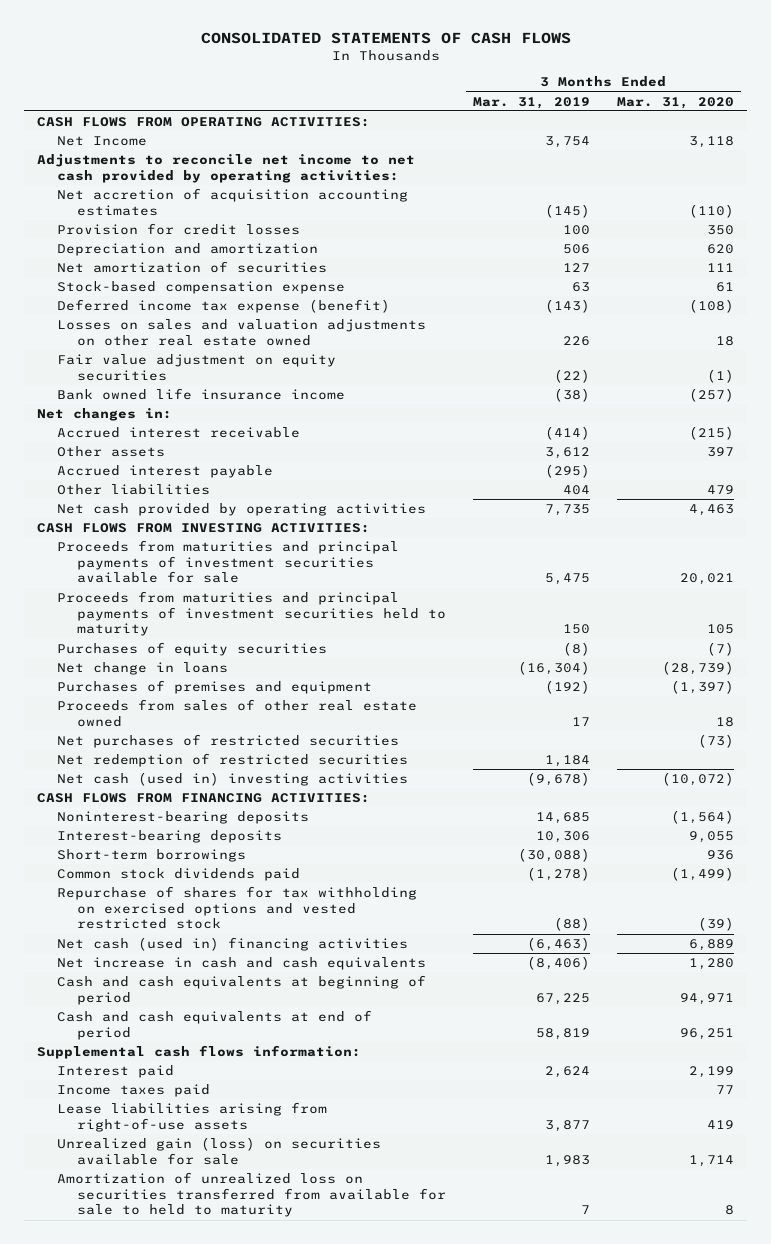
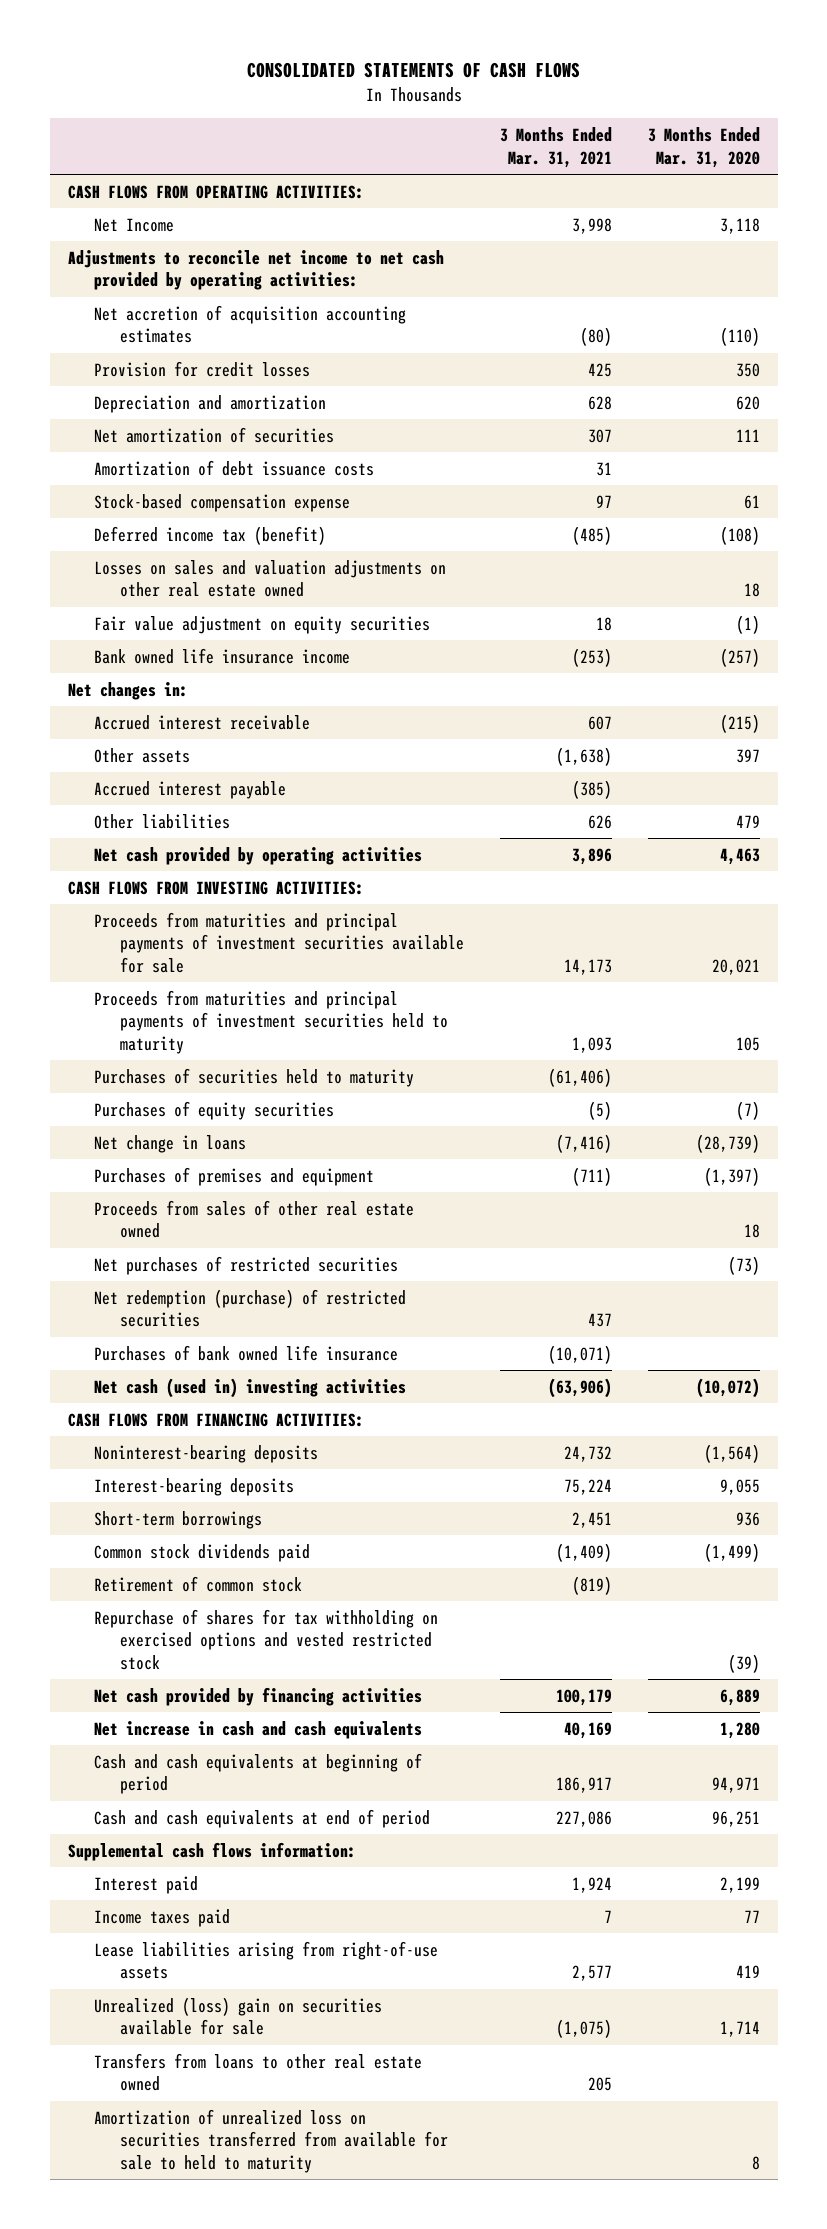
- | 3 Months Ended Mar. 31, 2019 | 3 Months Ended Mar. 31, 2020
+ | 3 Months Ended Mar. 31, 2021 | 3 Months Ended Mar. 31, 2020
+ Amortization of debt issuance costs | 31 |
- Deferred income tax expense (benefit) | (143) | (108)
+ Deferred income tax (benefit) | (485) | (108)
+ Purchases of securities held to maturity | (61,406) |
- Net redemption of restricted securities | 1,184 |
+ Net redemption (purchase) of restricted securities | 437 |
+ Purchases of bank owned life insurance | (10,071) |
+ Retirement of common stock | (819) |
- Net cash (used in) financing activities | (6,463) | 6,889
+ Net cash provided by financing activities | 100,179 | 6,889
- Unrealized gain (loss) on securities available for sale | 1,983 | 1,714
+ Unrealized (loss) gain on securities available for sale | (1,075) | 1,714
+ Transfers from loans to other real estate owned | 205 |

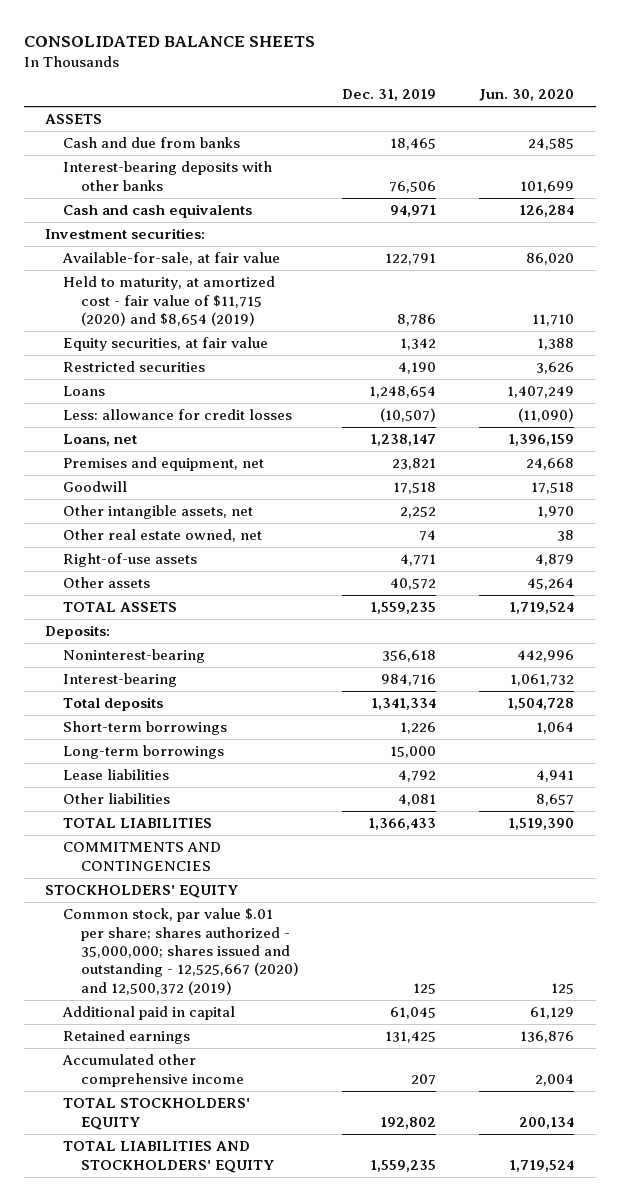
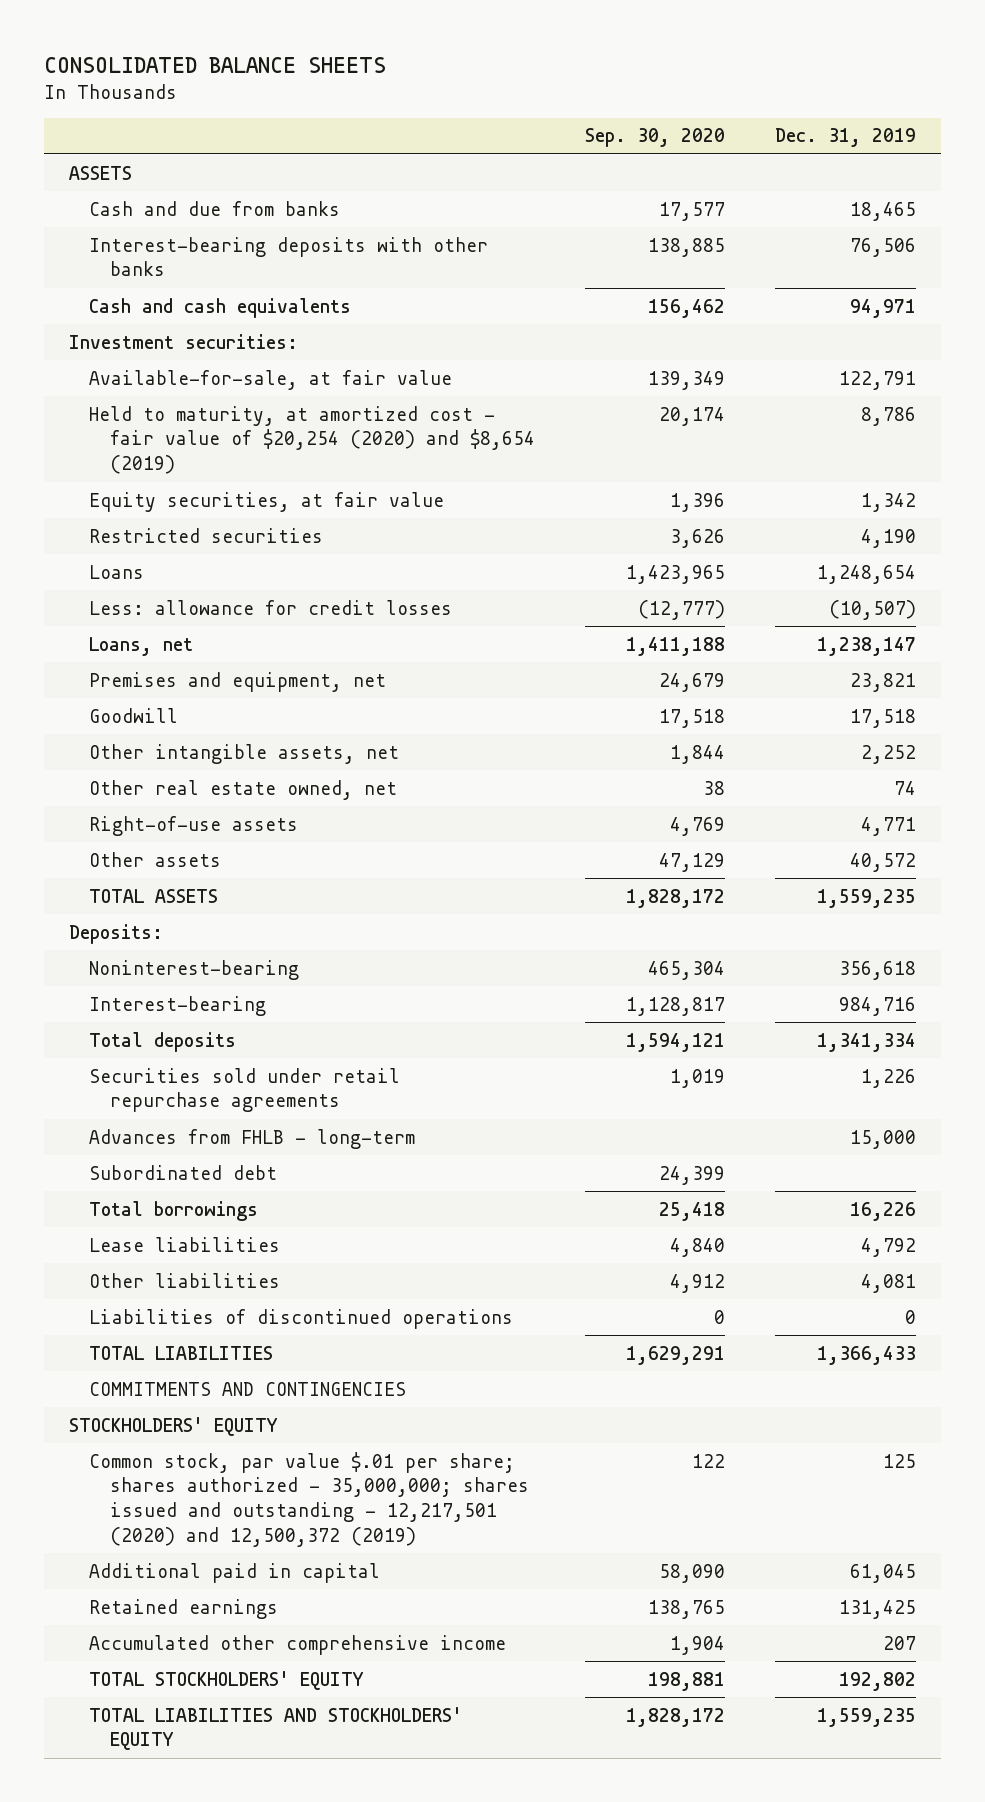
- | Dec. 31, 2019 | Jun. 30, 2020
+ | Sep. 30, 2020 | Dec. 31, 2019
- Held to maturity, at amortized cost - fair value of $11,715 (2020) and $8,654 (2019) | 8,786 | 11,710
+ Held to maturity, at amortized cost - fair value of $20,254 (2020) and $8,654 (2019) | 20,174 | 8,786
- Short-term borrowings | 1,226 | 1,064
- Long-term borrowings | 15,000 |
+ Securities sold under retail repurchase agreements | 1,019 | 1,226
+ Advances from FHLB - long-term | | 15,000
+ Subordinated debt | 24,399 |
+ Total borrowings | 25,418 | 16,226
+ Liabilities of discontinued operations | 0 | 0
- Common stock, par value $.01 per share; shares authorized - 35,000,000; shares issued and outstanding - 12,525,667 (2020) and 12,500,372 (2019) | 125 | 125
+ Common stock, par value $.01 per share; shares authorized - 35,000,000; shares issued and outstanding - 12,217,501 (2020) and 12,500,372 (2019) | 122 | 125

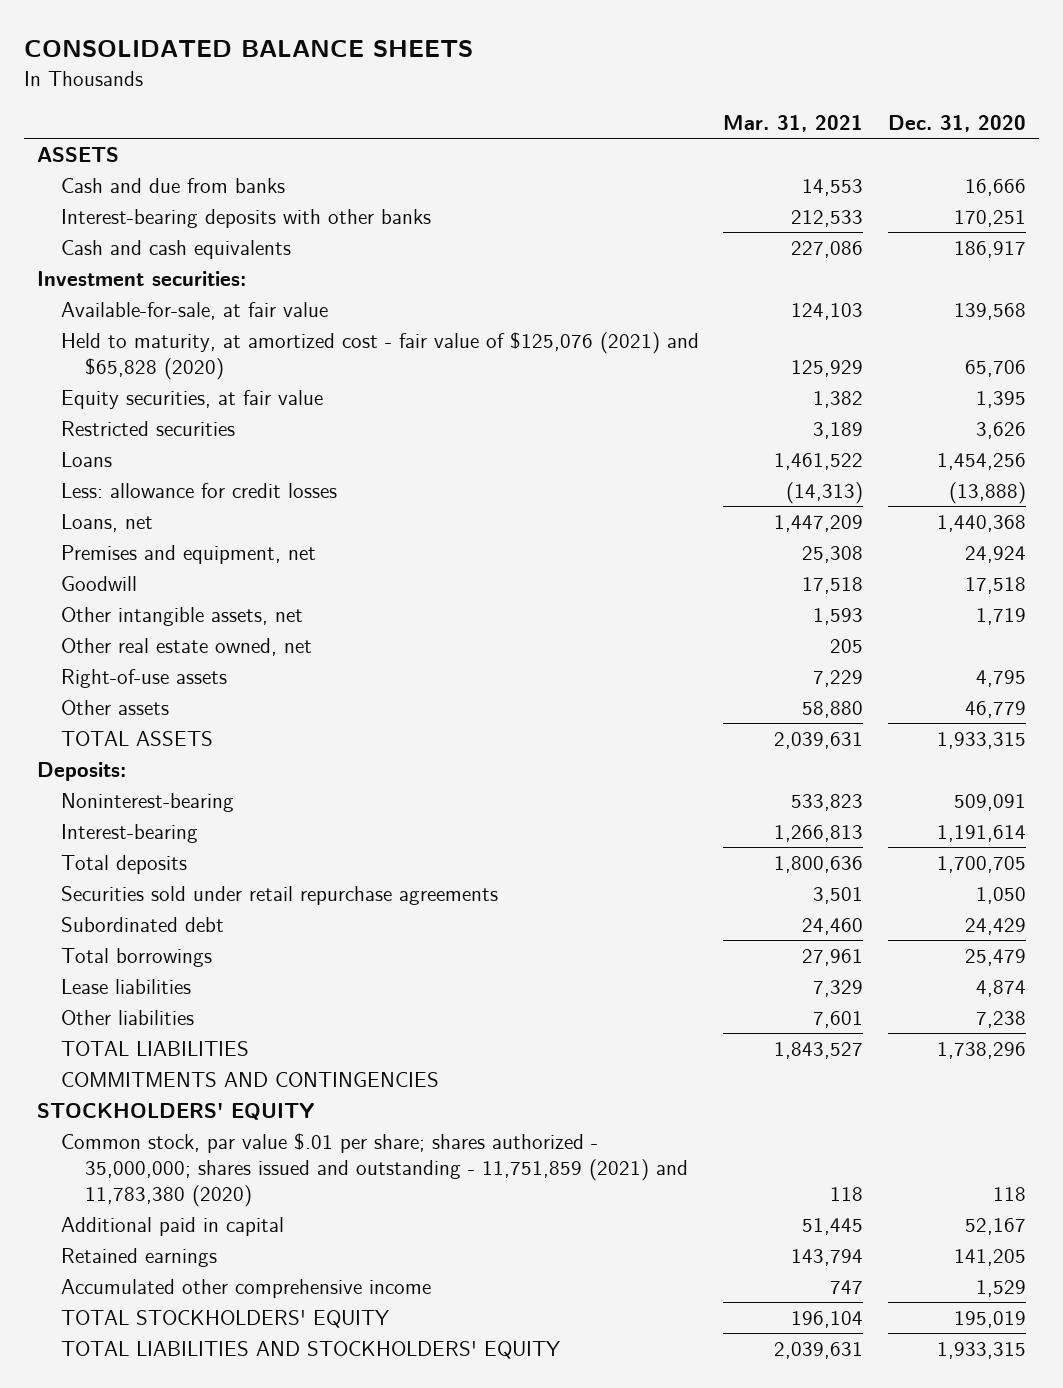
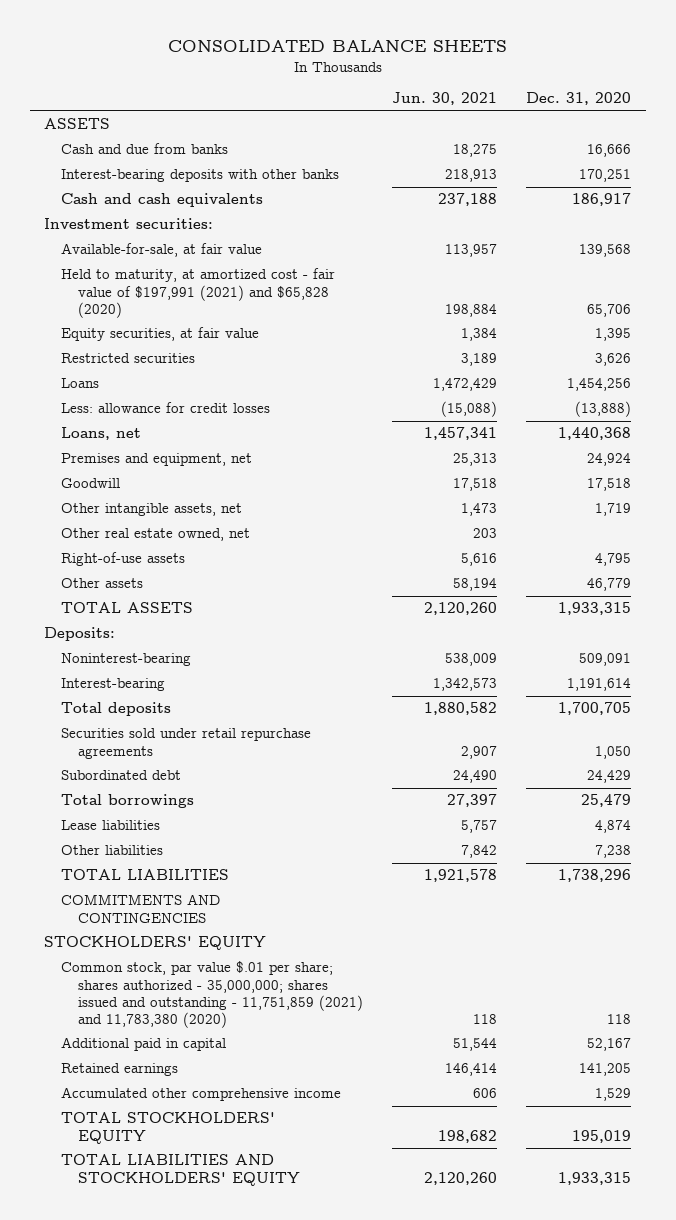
- | Mar. 31, 2021 | Dec. 31, 2020
+ | Jun. 30, 2021 | Dec. 31, 2020
- Held to maturity, at amortized cost - fair value of $125,076 (2021) and $65,828 (2020) | 125,929 | 65,706
+ Held to maturity, at amortized cost - fair value of $197,991 (2021) and $65,828 (2020) | 198,884 | 65,706

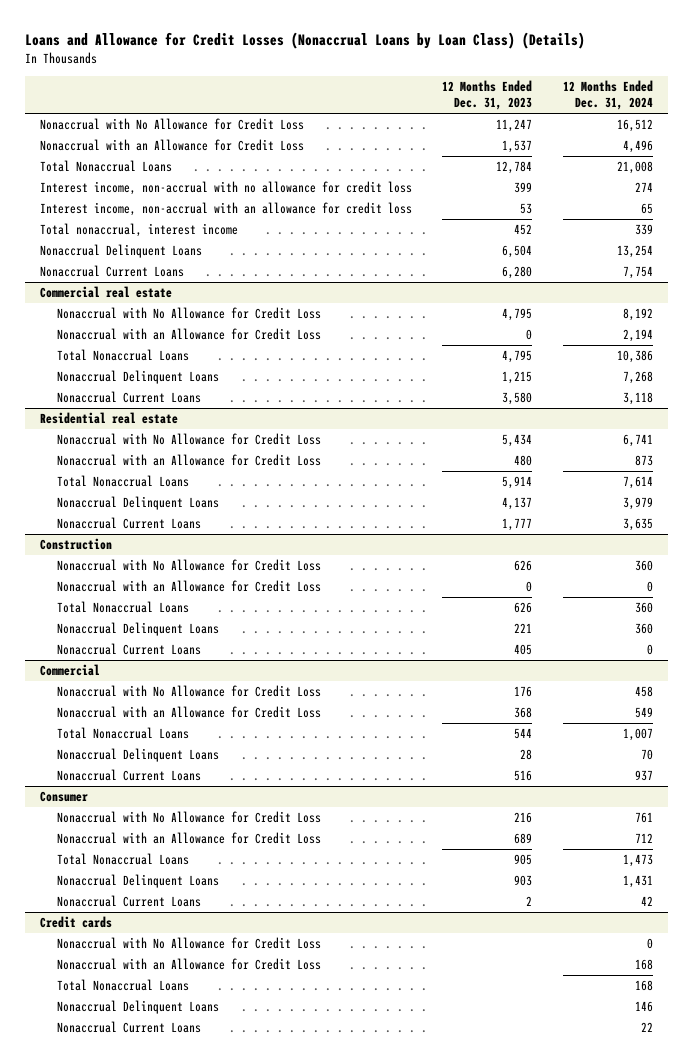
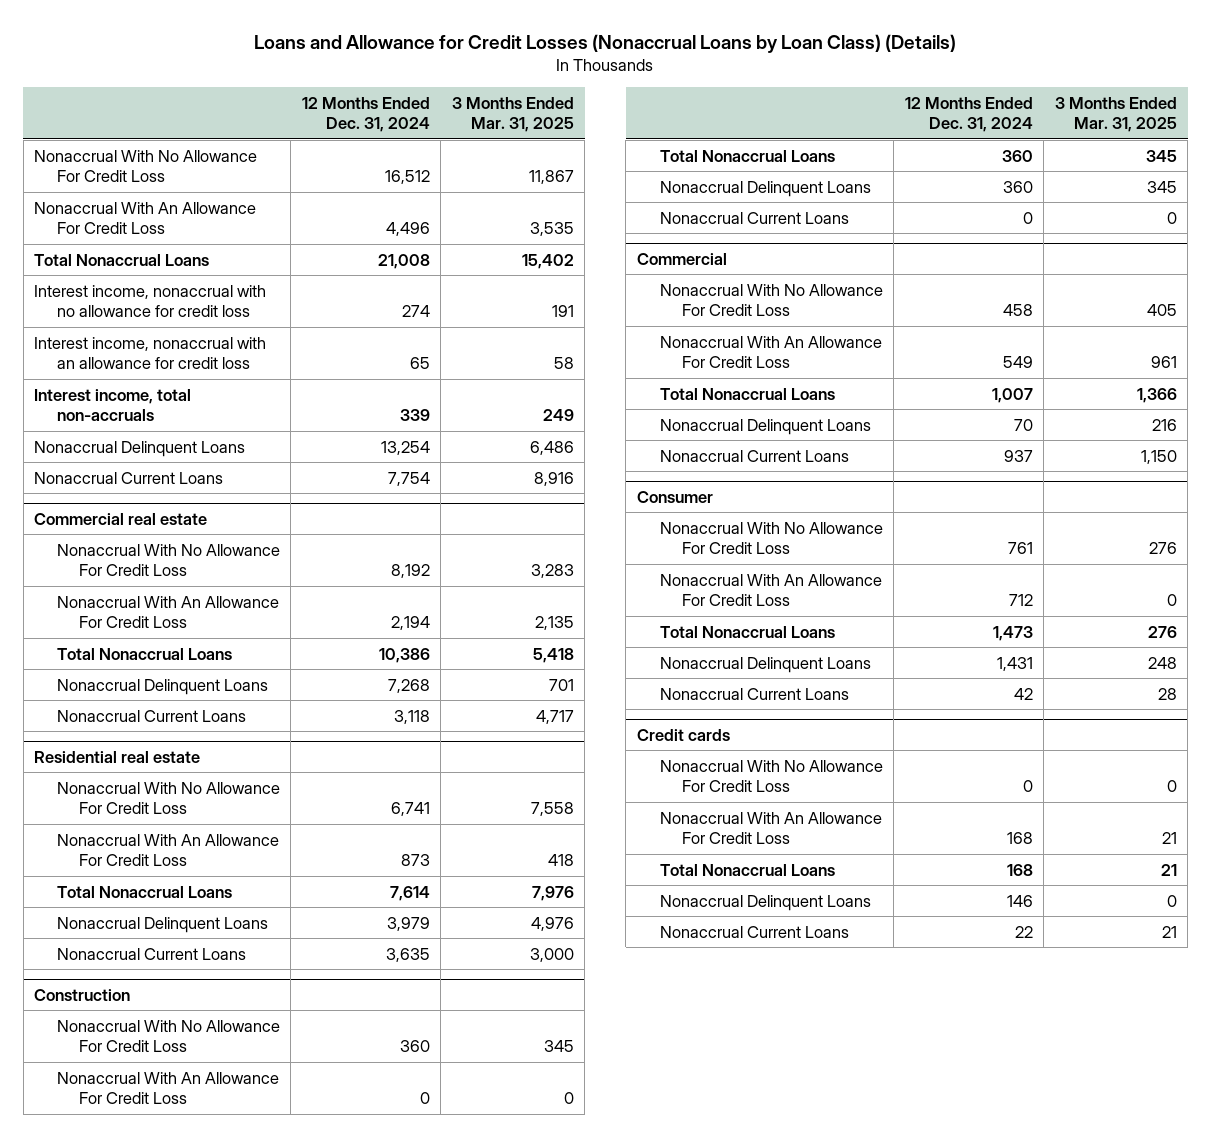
- | 12 Months Ended Dec. 31, 2023 | 12 Months Ended Dec. 31, 2024
+ | 12 Months Ended Dec. 31, 2024 | 3 Months Ended Mar. 31, 2025
- Nonaccrual with No Allowance for Credit Loss | 11,247 | 16,512
- Nonaccrual with an Allowance for Credit Loss | 1,537 | 4,496
+ Nonaccrual With No Allowance For Credit Loss | 16,512 | 11,867
+ Nonaccrual With An Allowance For Credit Loss | 4,496 | 3,535
- Interest income, non-accrual with no allowance for credit loss | 399 | 274
- Interest income, non-accrual with an allowance for credit loss | 53 | 65
- Total nonaccrual, interest income | 452 | 339
+ Interest income, nonaccrual with no allowance for credit loss | 274 | 191
+ Interest income, nonaccrual with an allowance for credit loss | 65 | 58
+ Interest income, total non-accruals | 339 | 249
@ Commercial real estate
- Nonaccrual with No Allowance for Credit Loss | 4,795 | 8,192
- Nonaccrual with an Allowance for Credit Loss | 0 | 2,194
+ Nonaccrual With No Allowance For Credit Loss | 8,192 | 3,283
+ Nonaccrual With An Allowance For Credit Loss | 2,194 | 2,135
@ Residential real estate
- Nonaccrual with No Allowance for Credit Loss | 5,434 | 6,741
- Nonaccrual with an Allowance for Credit Loss | 480 | 873
+ Nonaccrual With No Allowance For Credit Loss | 6,741 | 7,558
+ Nonaccrual With An Allowance For Credit Loss | 873 | 418
@ Construction
- Nonaccrual with No Allowance for Credit Loss | 626 | 360
- Nonaccrual with an Allowance for Credit Loss | 0 | 0
+ Nonaccrual With No Allowance For Credit Loss | 360 | 345
+ Nonaccrual With An Allowance For Credit Loss | 0 | 0
@ Commercial
- Nonaccrual with No Allowance for Credit Loss | 176 | 458
- Nonaccrual with an Allowance for Credit Loss | 368 | 549
+ Nonaccrual With No Allowance For Credit Loss | 458 | 405
+ Nonaccrual With An Allowance For Credit Loss | 549 | 961
@ Consumer
- Nonaccrual with No Allowance for Credit Loss | 216 | 761
- Nonaccrual with an Allowance for Credit Loss | 689 | 712
+ Nonaccrual With No Allowance For Credit Loss | 761 | 276
+ Nonaccrual With An Allowance For Credit Loss | 712 | 0
@ Credit cards
- Nonaccrual with No Allowance for Credit Loss | | 0
- Nonaccrual with an Allowance for Credit Loss | | 168
+ Nonaccrual With No Allowance For Credit Loss | 0 | 0
+ Nonaccrual With An Allowance For Credit Loss | 168 | 21

